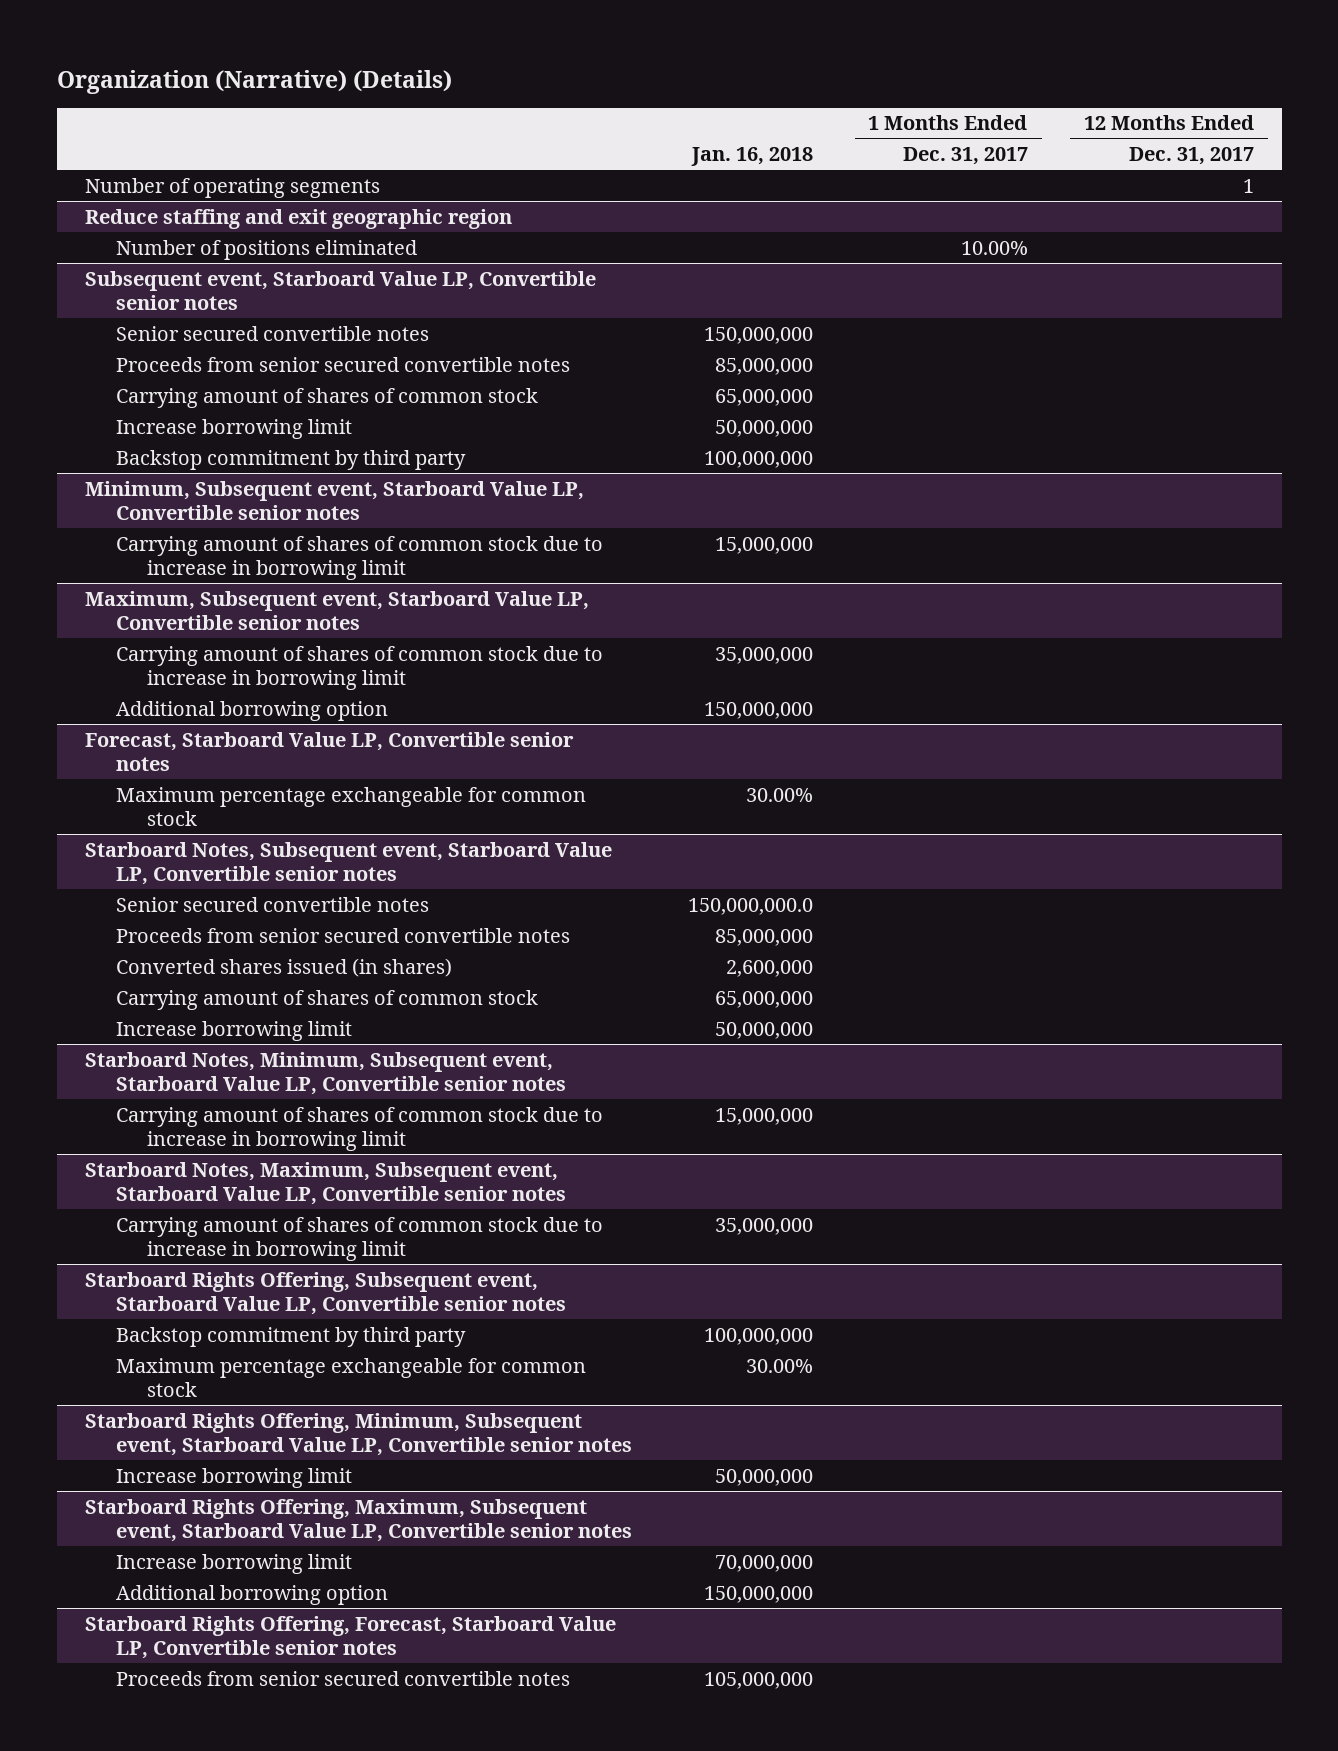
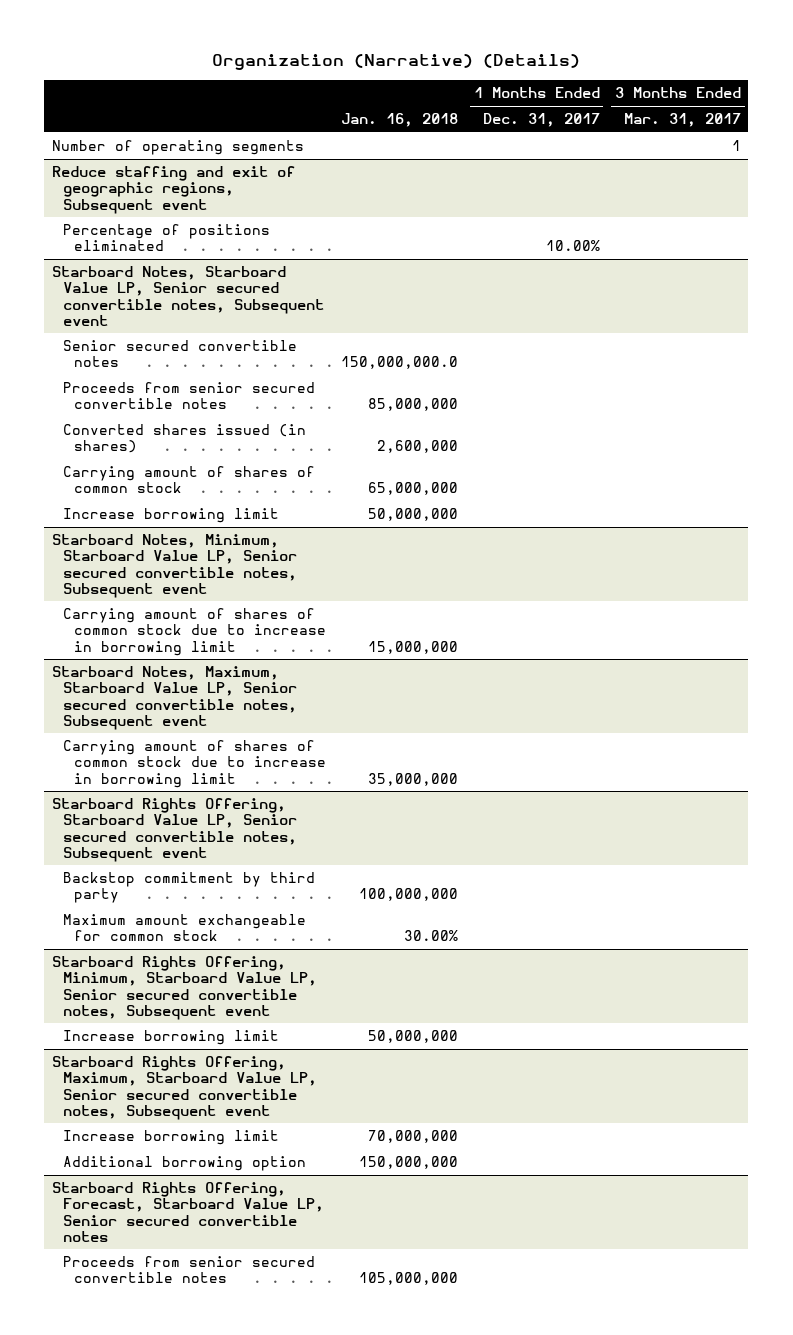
- | Jan. 16, 2018 | 1 Months Ended Dec. 31, 2017 | 12 Months Ended Dec. 31, 2017
+ | Jan. 16, 2018 | 1 Months Ended Dec. 31, 2017 | 3 Months Ended Mar. 31, 2017
- Reduce staffing and exit geographic region
- Number of positions eliminated | | 10.00% |
- Subsequent event, Starboard Value LP, Convertible senior notes
- Senior secured convertible notes | 150,000,000 | |
- Proceeds from senior secured convertible notes | 85,000,000 | |
- Carrying amount of shares of common stock | 65,000,000 | |
- Increase borrowing limit | 50,000,000 | |
- Backstop commitment by third party | 100,000,000 | |
- Minimum, Subsequent event, Starboard Value LP, Convertible senior notes
- Carrying amount of shares of common stock due to increase in borrowing limit | 15,000,000 | |
- Maximum, Subsequent event, Starboard Value LP, Convertible senior notes
- Carrying amount of shares of common stock due to increase in borrowing limit | 35,000,000 | |
- Additional borrowing option | 150,000,000 | |
- Forecast, Starboard Value LP, Convertible senior notes
- Maximum percentage exchangeable for common stock | 30.00% | |
- Starboard Notes, Subsequent event, Starboard Value LP, Convertible senior notes
+ Reduce staffing and exit of geographic regions, Subsequent event
+ Percentage of positions eliminated | | 10.00% |
+ Starboard Notes, Starboard Value LP, Senior secured convertible notes, Subsequent event
- Starboard Notes, Minimum, Subsequent event, Starboard Value LP, Convertible senior notes
+ Starboard Notes, Minimum, Starboard Value LP, Senior secured convertible notes, Subsequent event
- Starboard Notes, Maximum, Subsequent event, Starboard Value LP, Convertible senior notes
+ Starboard Notes, Maximum, Starboard Value LP, Senior secured convertible notes, Subsequent event
- Starboard Rights Offering, Subsequent event, Starboard Value LP, Convertible senior notes
+ Starboard Rights Offering, Starboard Value LP, Senior secured convertible notes, Subsequent event
- Maximum percentage exchangeable for common stock | 30.00% | |
- Starboard Rights Offering, Minimum, Subsequent event, Starboard Value LP, Convertible senior notes
+ Maximum amount exchangeable for common stock | 30.00% | |
+ Starboard Rights Offering, Minimum, Starboard Value LP, Senior secured convertible notes, Subsequent event
- Starboard Rights Offering, Maximum, Subsequent event, Starboard Value LP, Convertible senior notes
+ Starboard Rights Offering, Maximum, Starboard Value LP, Senior secured convertible notes, Subsequent event
- Starboard Rights Offering, Forecast, Starboard Value LP, Convertible senior notes
+ Starboard Rights Offering, Forecast, Starboard Value LP, Senior secured convertible notes

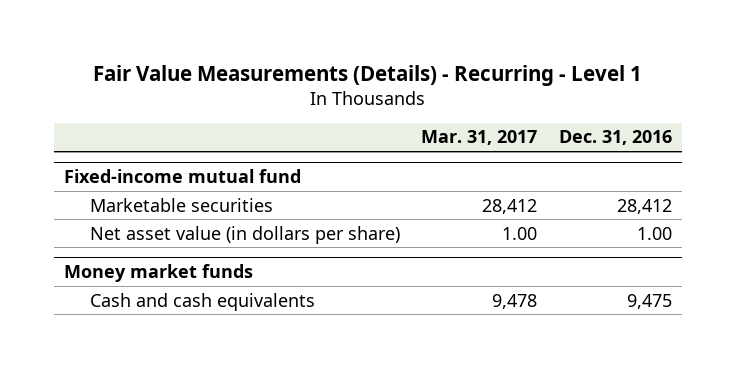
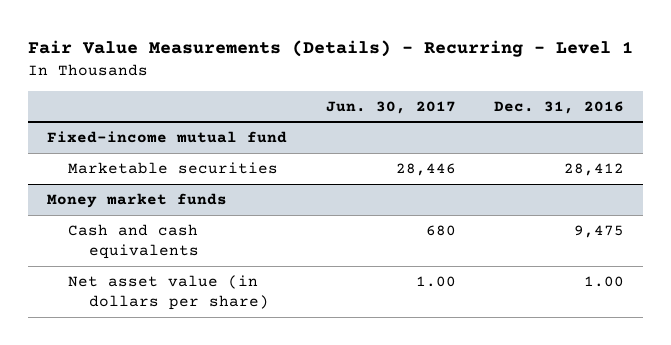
- | Mar. 31, 2017 | Dec. 31, 2016
+ | Jun. 30, 2017 | Dec. 31, 2016
@ Fixed-income mutual fund
- Net asset value (in dollars per share) | 1.00 | 1.00
@ Money market funds
+ Net asset value (in dollars per share) | 1.00 | 1.00

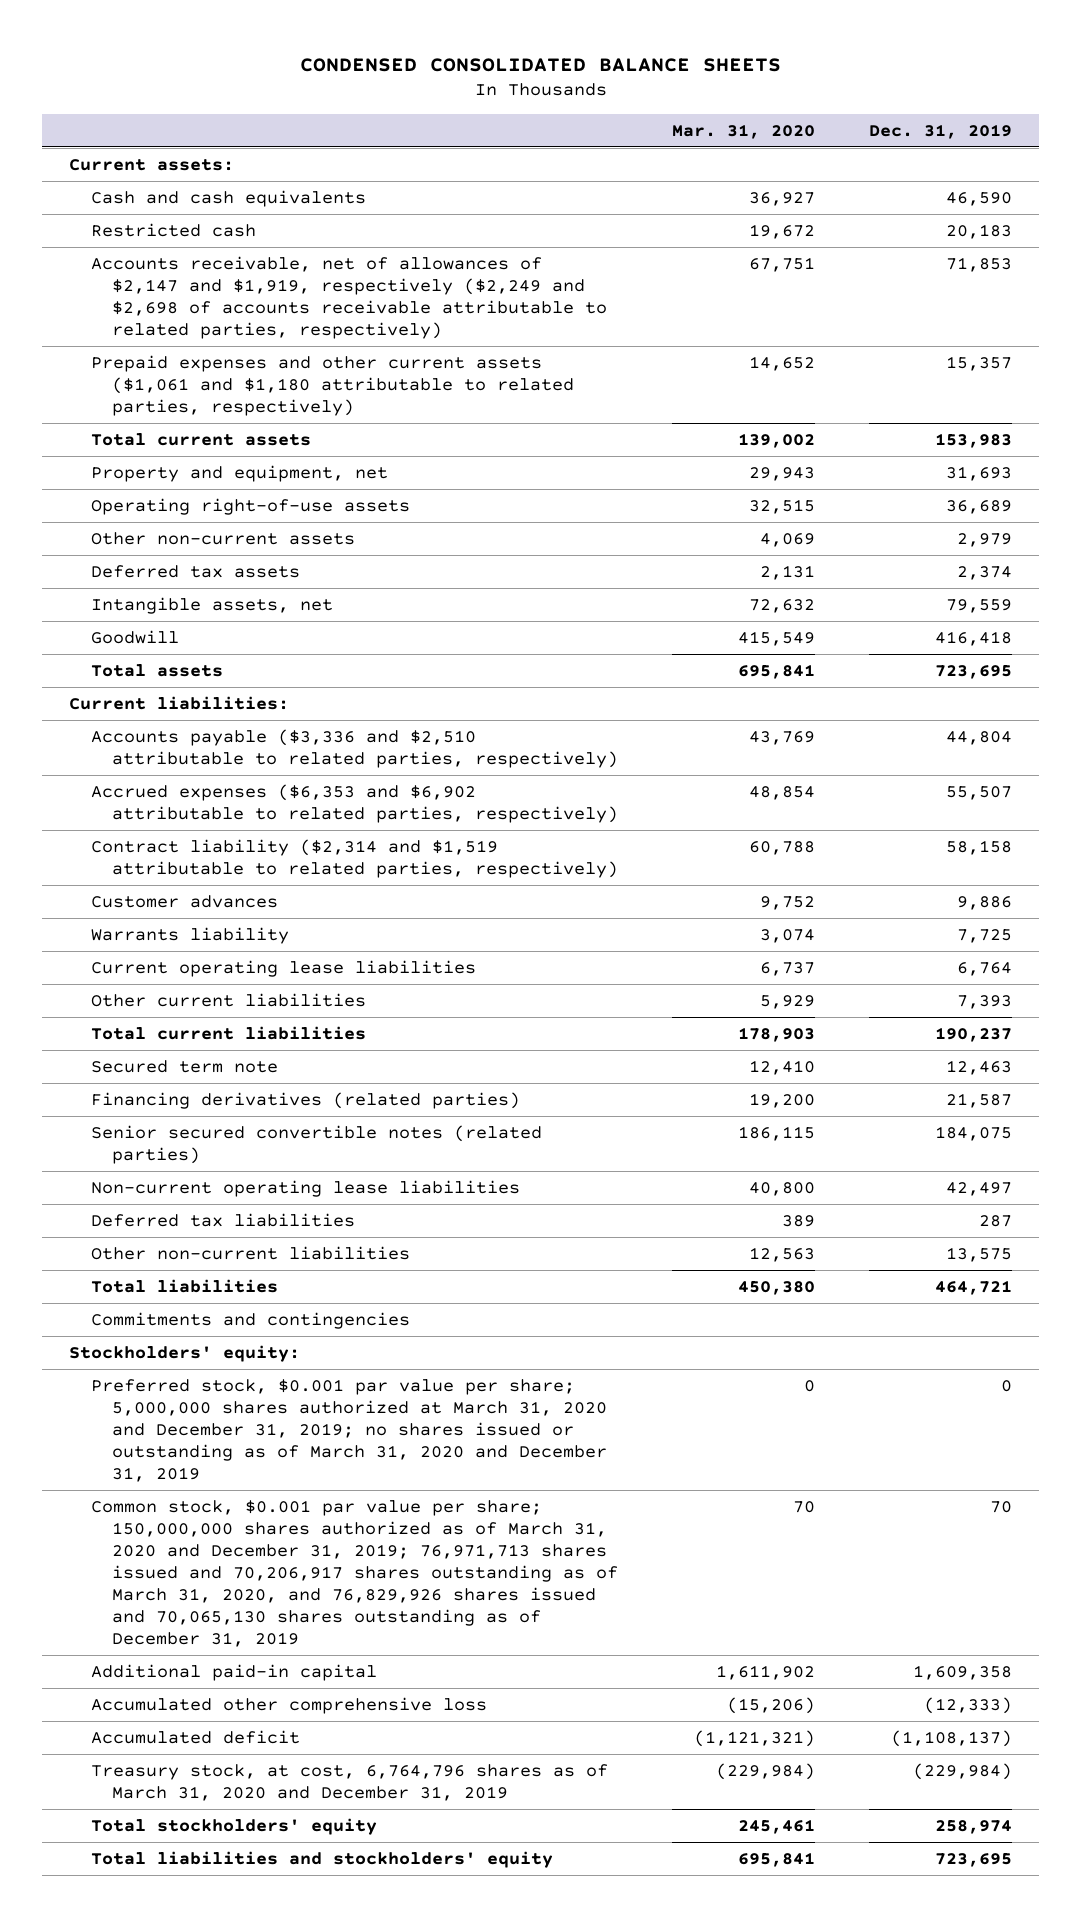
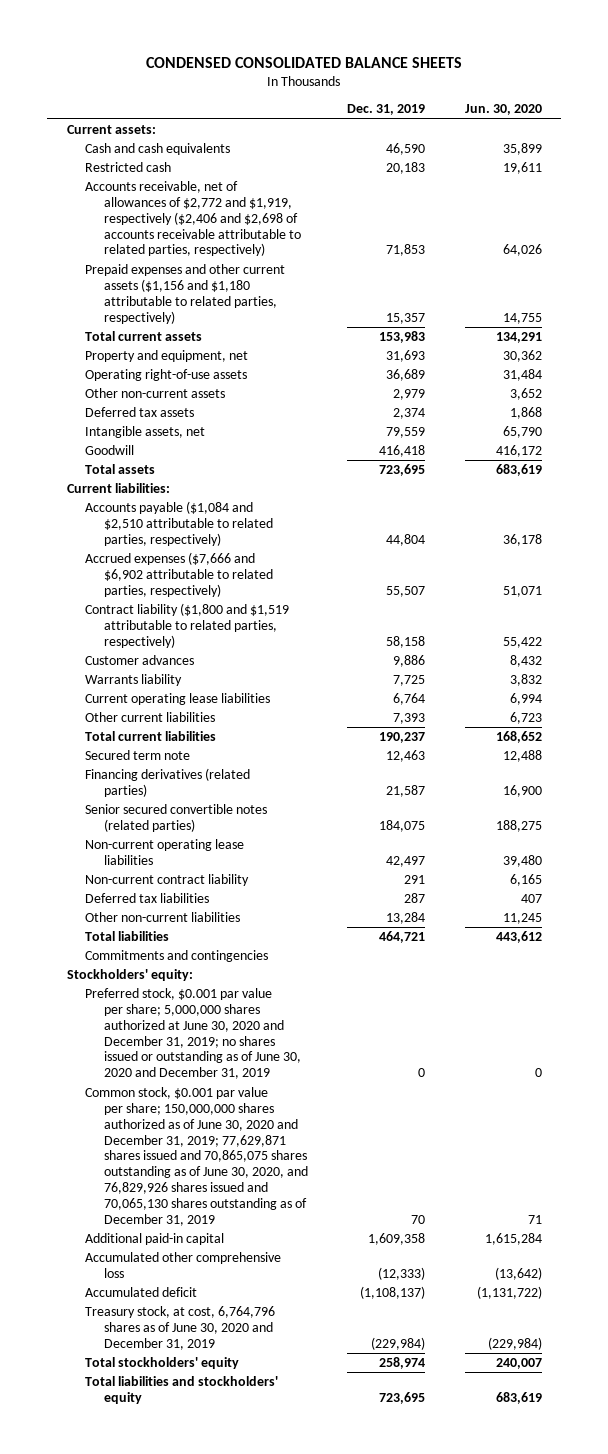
- | Mar. 31, 2020 | Dec. 31, 2019
+ | Dec. 31, 2019 | Jun. 30, 2020
- Accounts receivable, net of allowances of $2,147 and $1,919, respectively ($2,249 and $2,698 of accounts receivable attributable to related parties, respectively) | 67,751 | 71,853
- Prepaid expenses and other current assets ($1,061 and $1,180 attributable to related parties, respectively) | 14,652 | 15,357
+ Accounts receivable, net of allowances of $2,772 and $1,919, respectively ($2,406 and $2,698 of accounts receivable attributable to related parties, respectively) | 71,853 | 64,026
+ Prepaid expenses and other current assets ($1,156 and $1,180 attributable to related parties, respectively) | 15,357 | 14,755
- Accounts payable ($3,336 and $2,510 attributable to related parties, respectively) | 43,769 | 44,804
- Accrued expenses ($6,353 and $6,902 attributable to related parties, respectively) | 48,854 | 55,507
- Contract liability ($2,314 and $1,519 attributable to related parties, respectively) | 60,788 | 58,158
+ Accounts payable ($1,084 and $2,510 attributable to related parties, respectively) | 44,804 | 36,178
+ Accrued expenses ($7,666 and $6,902 attributable to related parties, respectively) | 55,507 | 51,071
+ Contract liability ($1,800 and $1,519 attributable to related parties, respectively) | 58,158 | 55,422
+ Non-current contract liability | 291 | 6,165
- Other non-current liabilities | 12,563 | 13,575
+ Other non-current liabilities | 13,284 | 11,245
- Preferred stock, $0.001 par value per share; 5,000,000 shares authorized at March 31, 2020 and December 31, 2019; no shares issued or outstanding as of March 31, 2020 and December 31, 2019 | 0 | 0
- Common stock, $0.001 par value per share; 150,000,000 shares authorized as of March 31, 2020 and December 31, 2019; 76,971,713 shares issued and 70,206,917 shares outstanding as of March 31, 2020, and 76,829,926 shares issued and 70,065,130 shares outstanding as of December 31, 2019 | 70 | 70
+ Preferred stock, $0.001 par value per share; 5,000,000 shares authorized at June 30, 2020 and December 31, 2019; no shares issued or outstanding as of June 30, 2020 and December 31, 2019 | 0 | 0
+ Common stock, $0.001 par value per share; 150,000,000 shares authorized as of June 30, 2020 and December 31, 2019; 77,629,871 shares issued and 70,865,075 shares outstanding as of June 30, 2020, and 76,829,926 shares issued and 70,065,130 shares outstanding as of December 31, 2019 | 70 | 71
- Treasury stock, at cost, 6,764,796 shares as of March 31, 2020 and December 31, 2019 | (229,984) | (229,984)
+ Treasury stock, at cost, 6,764,796 shares as of June 30, 2020 and December 31, 2019 | (229,984) | (229,984)

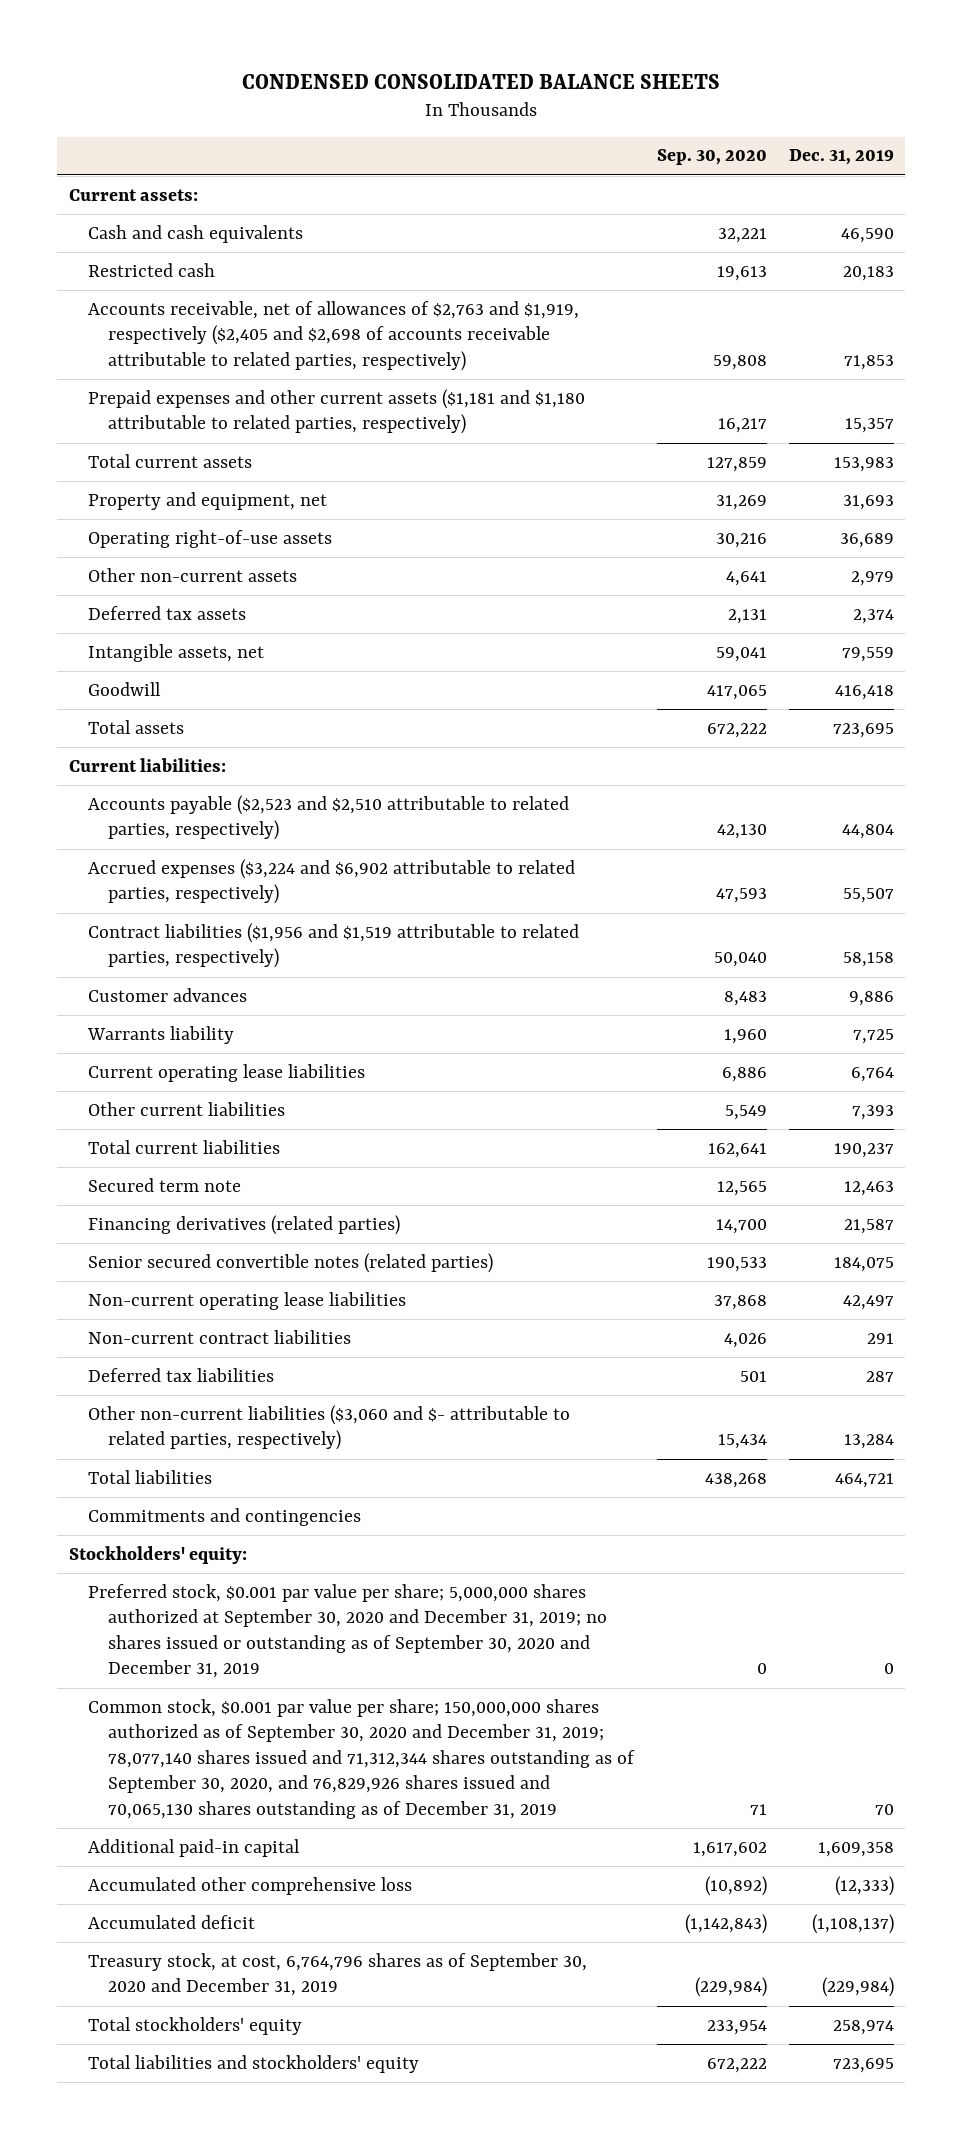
- | Dec. 31, 2019 | Jun. 30, 2020
+ | Sep. 30, 2020 | Dec. 31, 2019
- Accounts receivable, net of allowances of $2,772 and $1,919, respectively ($2,406 and $2,698 of accounts receivable attributable to related parties, respectively) | 71,853 | 64,026
- Prepaid expenses and other current assets ($1,156 and $1,180 attributable to related parties, respectively) | 15,357 | 14,755
+ Accounts receivable, net of allowances of $2,763 and $1,919, respectively ($2,405 and $2,698 of accounts receivable attributable to related parties, respectively) | 59,808 | 71,853
+ Prepaid expenses and other current assets ($1,181 and $1,180 attributable to related parties, respectively) | 16,217 | 15,357
- Accounts payable ($1,084 and $2,510 attributable to related parties, respectively) | 44,804 | 36,178
- Accrued expenses ($7,666 and $6,902 attributable to related parties, respectively) | 55,507 | 51,071
- Contract liability ($1,800 and $1,519 attributable to related parties, respectively) | 58,158 | 55,422
+ Accounts payable ($2,523 and $2,510 attributable to related parties, respectively) | 42,130 | 44,804
+ Accrued expenses ($3,224 and $6,902 attributable to related parties, respectively) | 47,593 | 55,507
+ Contract liabilities ($1,956 and $1,519 attributable to related parties, respectively) | 50,040 | 58,158
- Non-current contract liability | 291 | 6,165
+ Non-current contract liabilities | 4,026 | 291
- Other non-current liabilities | 13,284 | 11,245
+ Other non-current liabilities ($3,060 and $- attributable to related parties, respectively) | 15,434 | 13,284
- Preferred stock, $0.001 par value per share; 5,000,000 shares authorized at June 30, 2020 and December 31, 2019; no shares issued or outstanding as of June 30, 2020 and December 31, 2019 | 0 | 0
- Common stock, $0.001 par value per share; 150,000,000 shares authorized as of June 30, 2020 and December 31, 2019; 77,629,871 shares issued and 70,865,075 shares outstanding as of June 30, 2020, and 76,829,926 shares issued and 70,065,130 shares outstanding as of December 31, 2019 | 70 | 71
+ Preferred stock, $0.001 par value per share; 5,000,000 shares authorized at September 30, 2020 and December 31, 2019; no shares issued or outstanding as of September 30, 2020 and December 31, 2019 | 0 | 0
+ Common stock, $0.001 par value per share; 150,000,000 shares authorized as of September 30, 2020 and December 31, 2019; 78,077,140 shares issued and 71,312,344 shares outstanding as of September 30, 2020, and 76,829,926 shares issued and 70,065,130 shares outstanding as of December 31, 2019 | 71 | 70
- Treasury stock, at cost, 6,764,796 shares as of June 30, 2020 and December 31, 2019 | (229,984) | (229,984)
+ Treasury stock, at cost, 6,764,796 shares as of September 30, 2020 and December 31, 2019 | (229,984) | (229,984)

